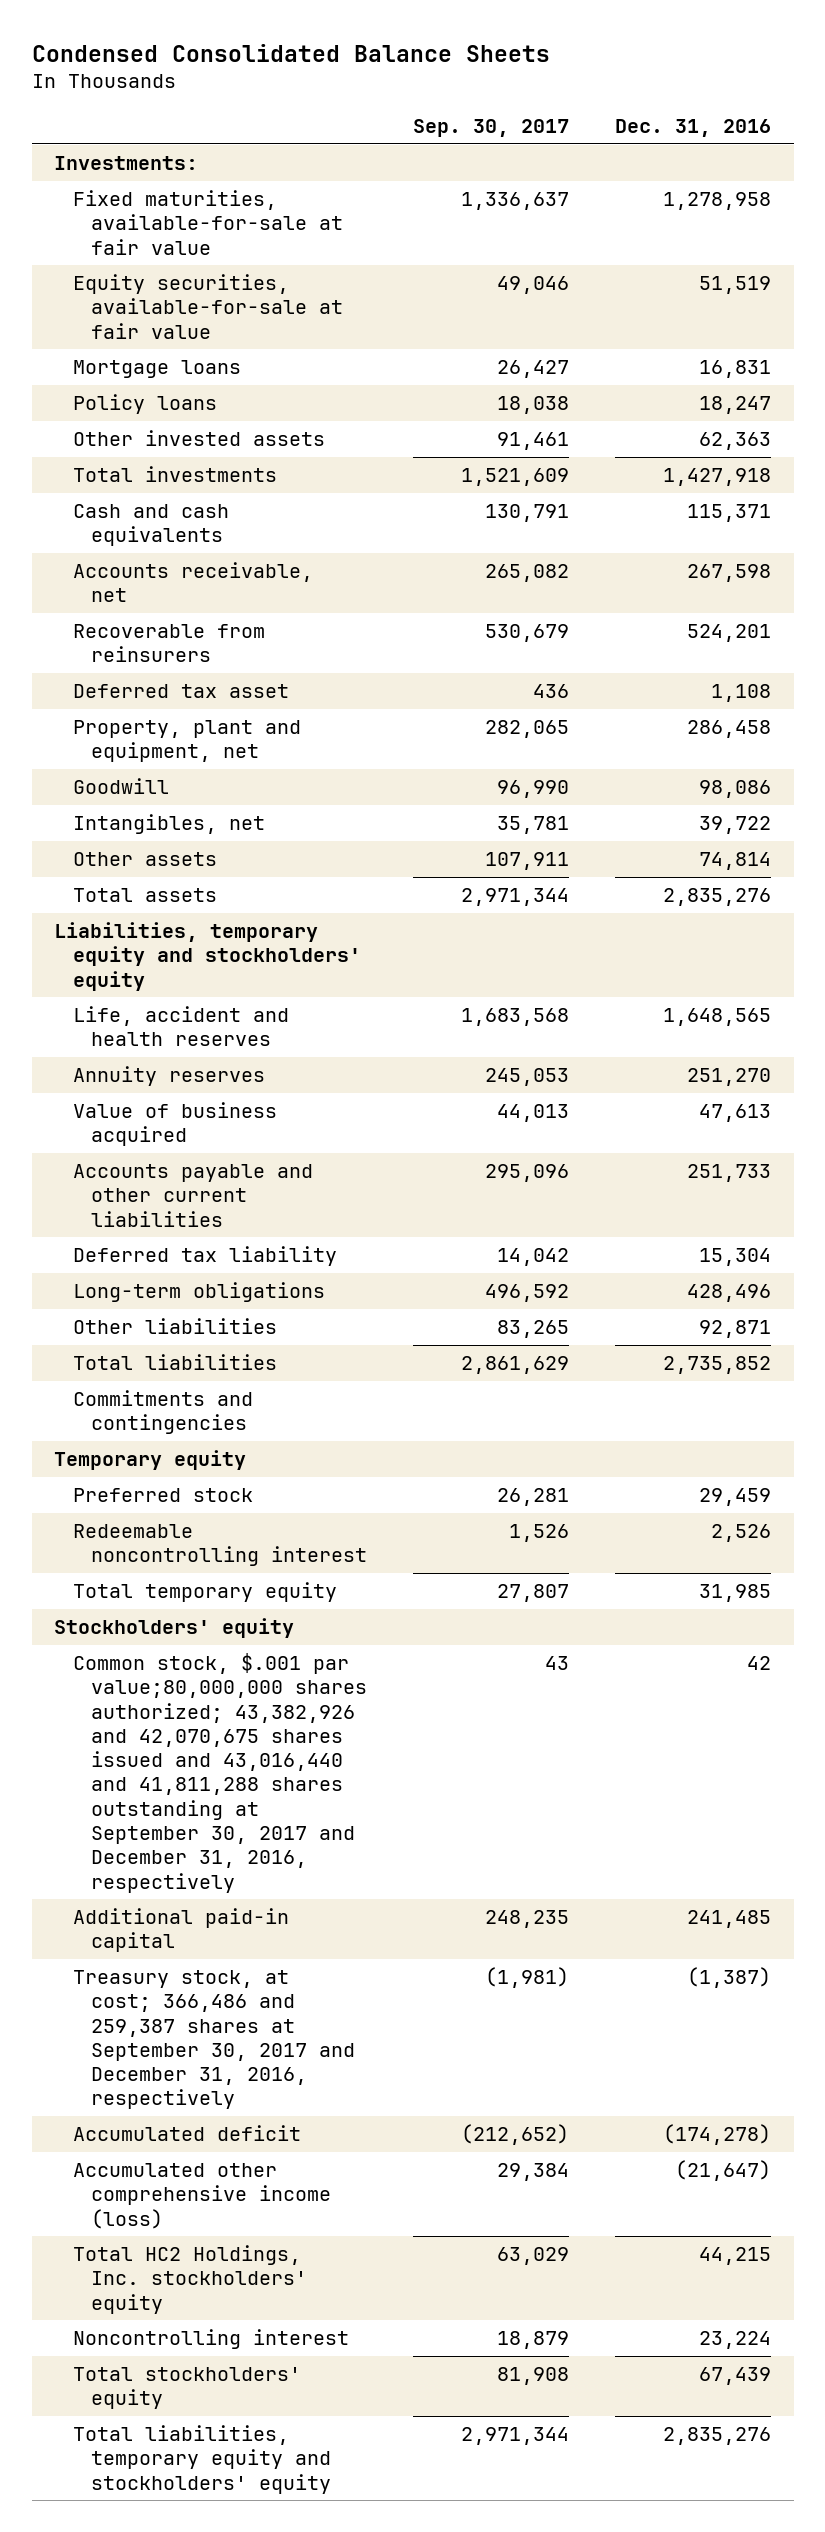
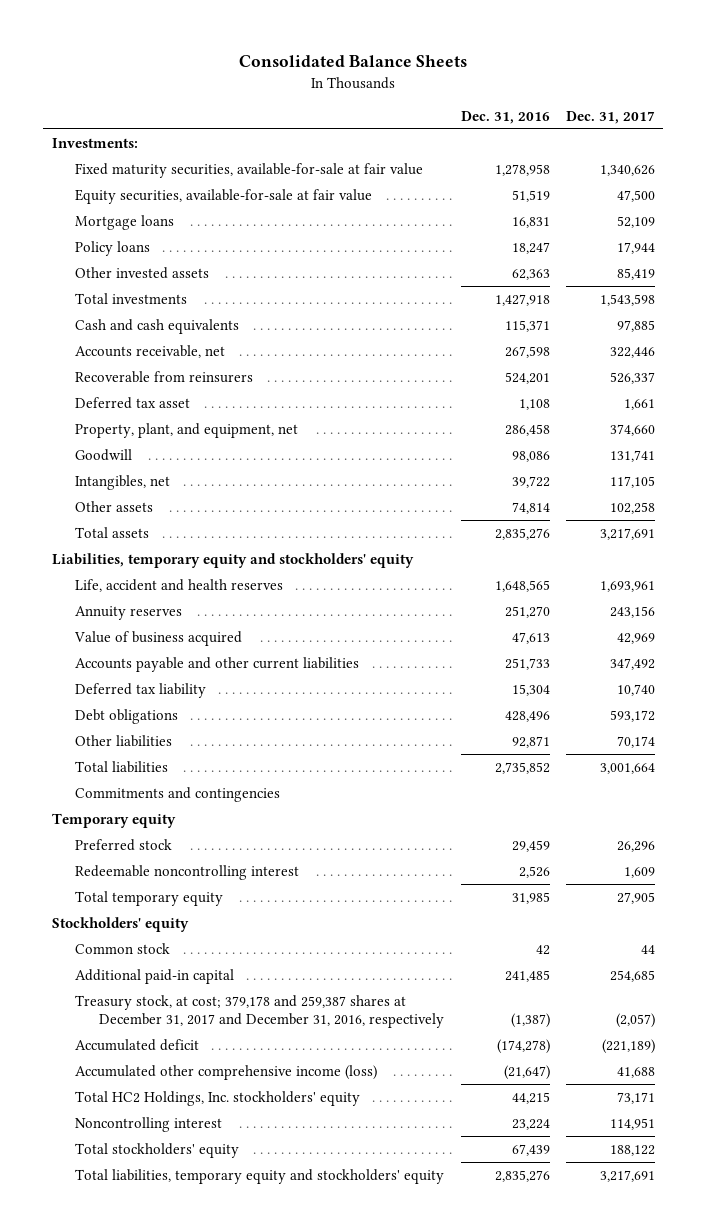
- Condensed Consolidated Balance Sheets
+ Consolidated Balance Sheets
- | Sep. 30, 2017 | Dec. 31, 2016
+ | Dec. 31, 2016 | Dec. 31, 2017
- Fixed maturities, available-for-sale at fair value | 1,336,637 | 1,278,958
+ Fixed maturity securities, available-for-sale at fair value | 1,278,958 | 1,340,626
- Property, plant and equipment, net | 282,065 | 286,458
+ Property, plant, and equipment, net | 286,458 | 374,660
- Long-term obligations | 496,592 | 428,496
+ Debt obligations | 428,496 | 593,172
- Common stock, $.001 par value;80,000,000 shares authorized; 43,382,926 and 42,070,675 shares issued and 43,016,440 and 41,811,288 shares outstanding at September 30, 2017 and December 31, 2016, respectively | 43 | 42
+ Common stock | 42 | 44
- Treasury stock, at cost; 366,486 and 259,387 shares at September 30, 2017 and December 31, 2016, respectively | (1,981) | (1,387)
+ Treasury stock, at cost; 379,178 and 259,387 shares at December 31, 2017 and December 31, 2016, respectively | (1,387) | (2,057)

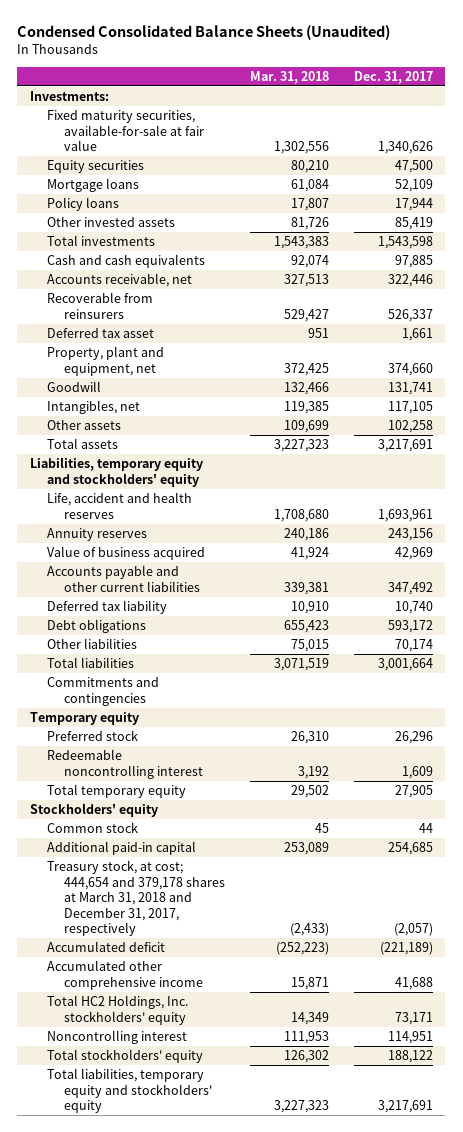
- Consolidated Balance Sheets
+ Condensed Consolidated Balance Sheets (Unaudited)
- | Dec. 31, 2016 | Dec. 31, 2017
+ | Mar. 31, 2018 | Dec. 31, 2017
- Equity securities, available-for-sale at fair value | 51,519 | 47,500
+ Equity securities | 80,210 | 47,500
- Property, plant, and equipment, net | 286,458 | 374,660
+ Property, plant and equipment, net | 372,425 | 374,660
- Treasury stock, at cost; 379,178 and 259,387 shares at December 31, 2017 and December 31, 2016, respectively | (1,387) | (2,057)
+ Treasury stock, at cost; 444,654 and 379,178 shares at March 31, 2018 and December 31, 2017, respectively | (2,433) | (2,057)
- Accumulated other comprehensive income (loss) | (21,647) | 41,688
+ Accumulated other comprehensive income | 15,871 | 41,688

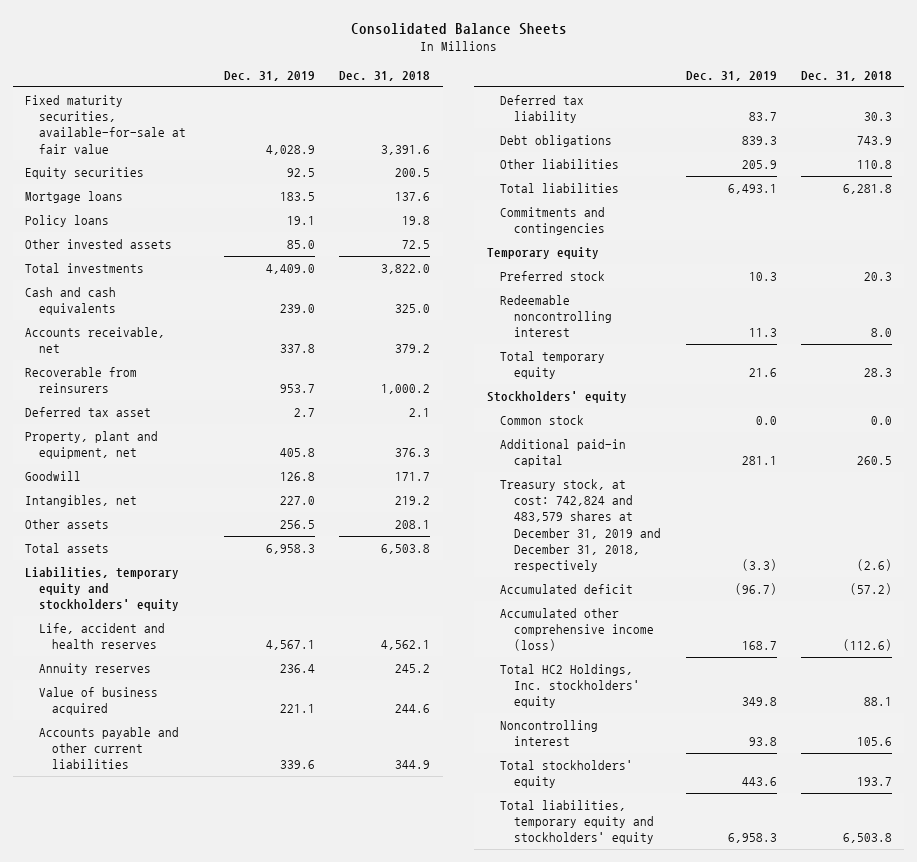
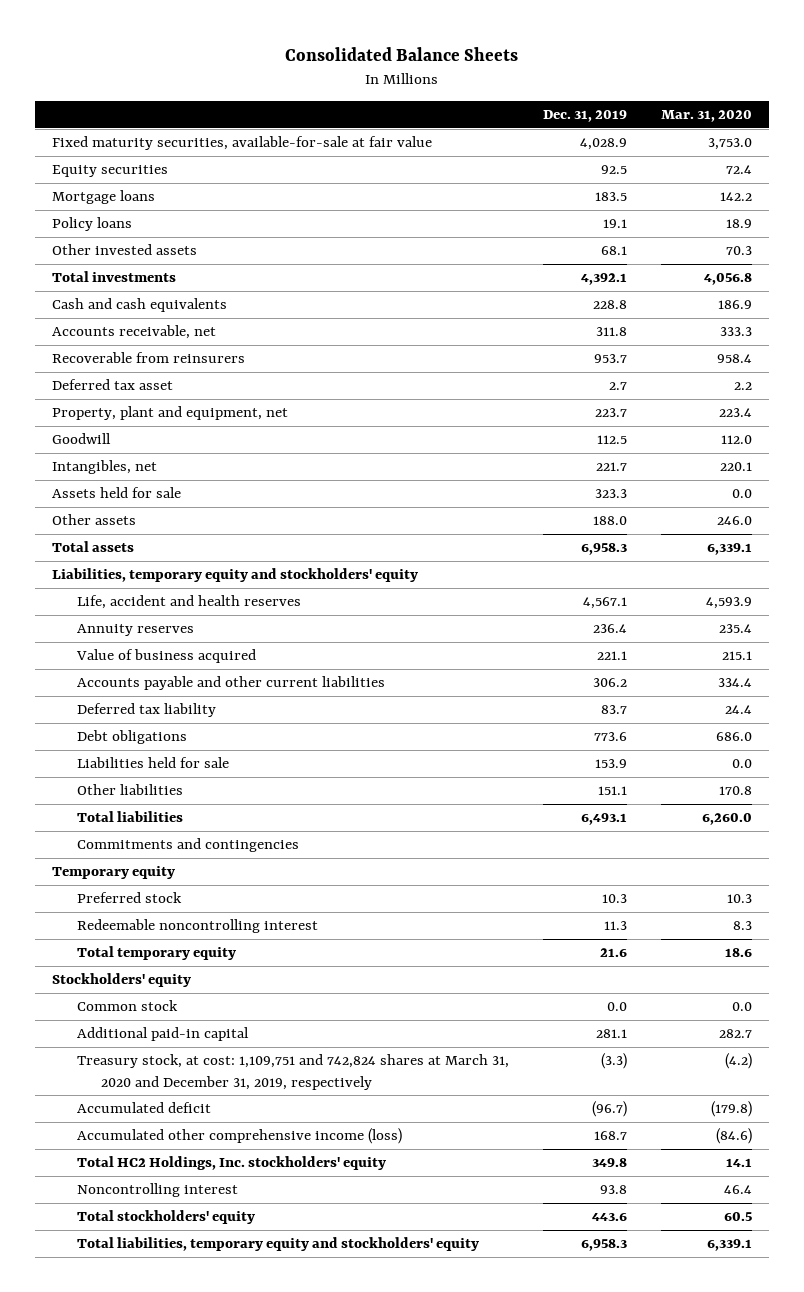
- | Dec. 31, 2019 | Dec. 31, 2018
+ | Dec. 31, 2019 | Mar. 31, 2020
- Other invested assets | 85.0 | 72.5
- Total investments | 4,409.0 | 3,822.0
- Cash and cash equivalents | 239.0 | 325.0
- Accounts receivable, net | 337.8 | 379.2
+ Other invested assets | 68.1 | 70.3
+ Total investments | 4,392.1 | 4,056.8
+ Cash and cash equivalents | 228.8 | 186.9
+ Accounts receivable, net | 311.8 | 333.3
- Property, plant and equipment, net | 405.8 | 376.3
- Goodwill | 126.8 | 171.7
- Intangibles, net | 227.0 | 219.2
- Other assets | 256.5 | 208.1
+ Property, plant and equipment, net | 223.7 | 223.4
+ Goodwill | 112.5 | 112.0
+ Intangibles, net | 221.7 | 220.1
+ Assets held for sale | 323.3 | 0.0
+ Other assets | 188.0 | 246.0
- Accounts payable and other current liabilities | 339.6 | 344.9
+ Accounts payable and other current liabilities | 306.2 | 334.4
- Debt obligations | 839.3 | 743.9
- Other liabilities | 205.9 | 110.8
+ Debt obligations | 773.6 | 686.0
+ Liabilities held for sale | 153.9 | 0.0
+ Other liabilities | 151.1 | 170.8
- Treasury stock, at cost: 742,824 and 483,579 shares at December 31, 2019 and December 31, 2018, respectively | (3.3) | (2.6)
+ Treasury stock, at cost: 1,109,751 and 742,824 shares at March 31, 2020 and December 31, 2019, respectively | (3.3) | (4.2)

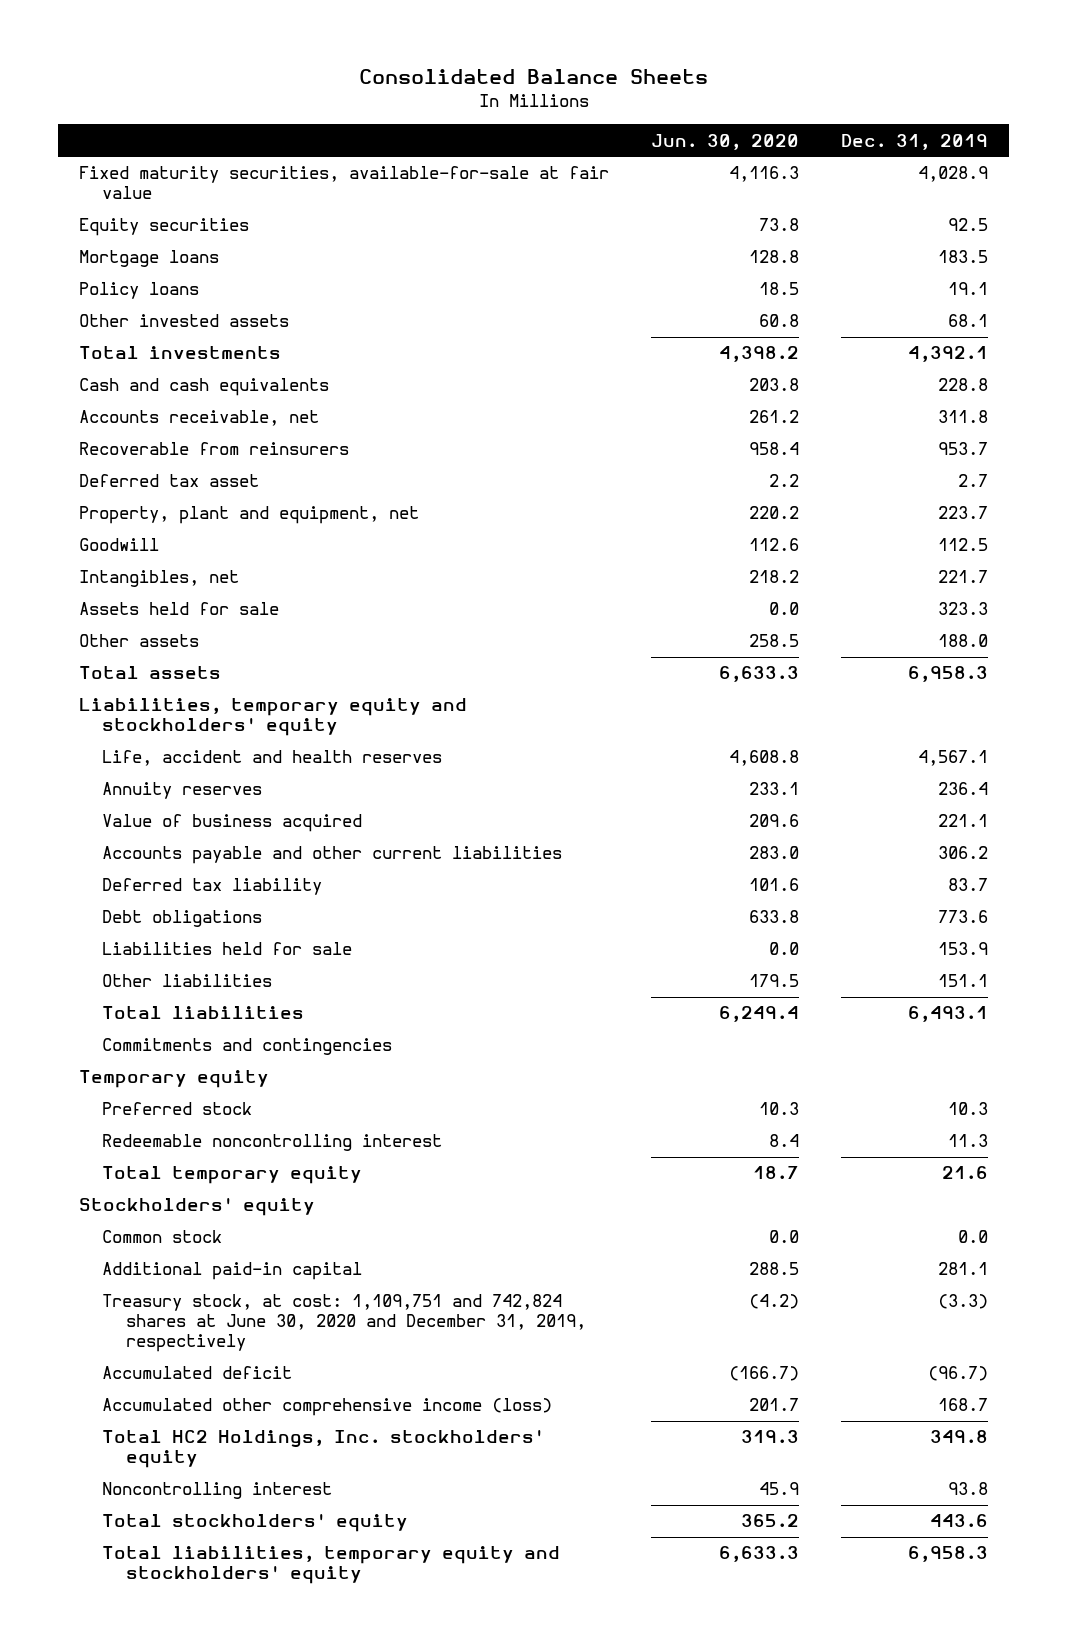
- | Dec. 31, 2019 | Mar. 31, 2020
+ | Jun. 30, 2020 | Dec. 31, 2019
- Treasury stock, at cost: 1,109,751 and 742,824 shares at March 31, 2020 and December 31, 2019, respectively | (3.3) | (4.2)
+ Treasury stock, at cost: 1,109,751 and 742,824 shares at June 30, 2020 and December 31, 2019, respectively | (4.2) | (3.3)

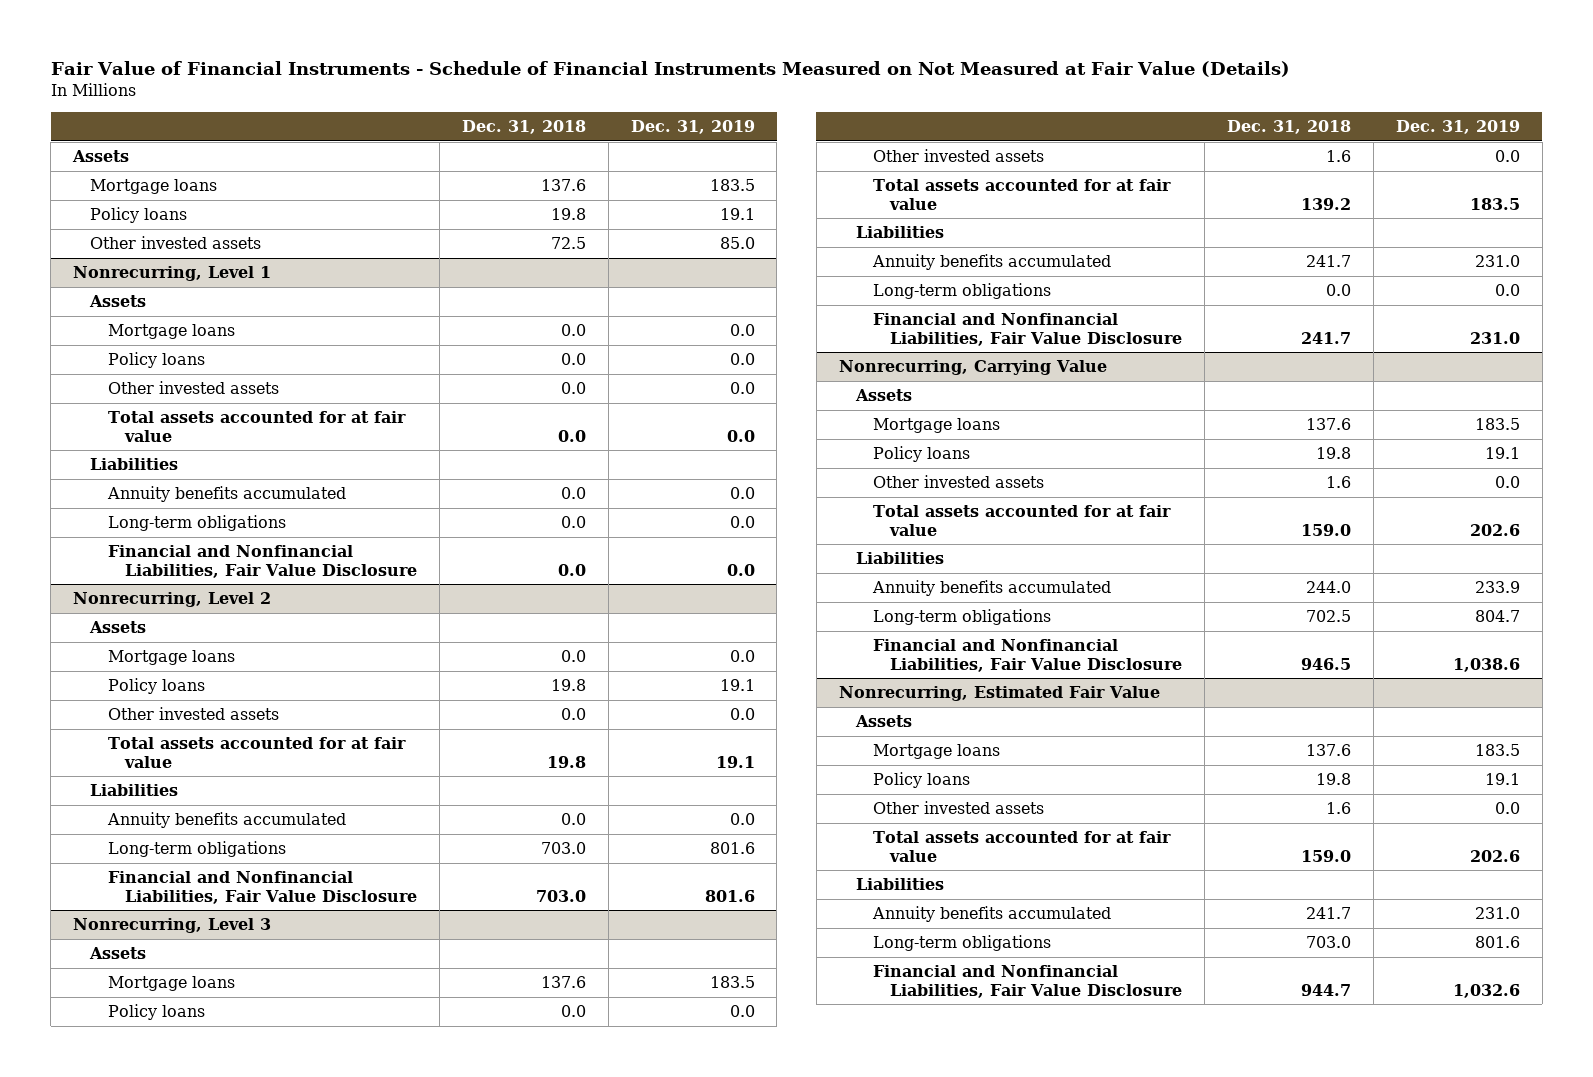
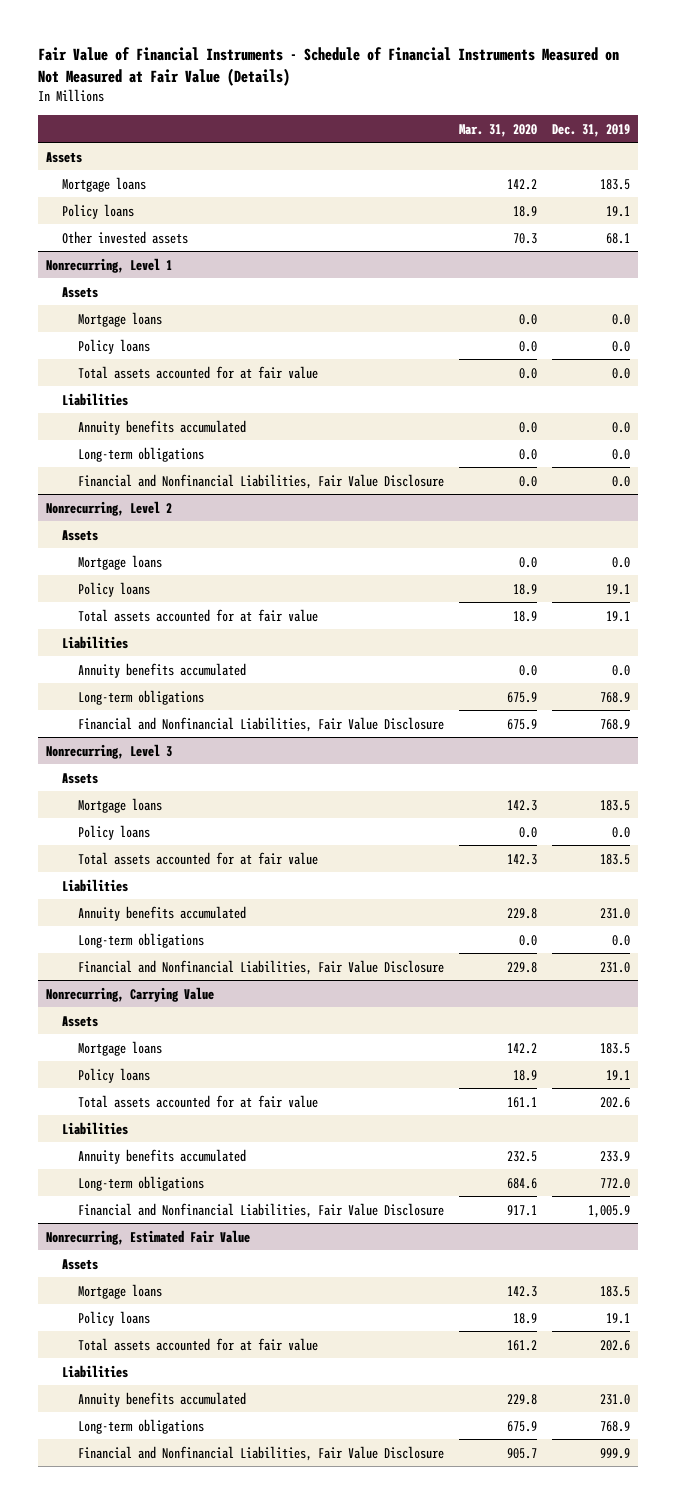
- | Dec. 31, 2018 | Dec. 31, 2019
+ | Mar. 31, 2020 | Dec. 31, 2019
- Other invested assets | 72.5 | 85.0
+ Other invested assets | 70.3 | 68.1
@ Nonrecurring, Level 1
- Other invested assets | 0.0 | 0.0
@ Nonrecurring, Level 2
- Other invested assets | 0.0 | 0.0
- Long-term obligations | 703.0 | 801.6
- Financial and Nonfinancial Liabilities, Fair Value Disclosure | 703.0 | 801.6
+ Long-term obligations | 675.9 | 768.9
+ Financial and Nonfinancial Liabilities, Fair Value Disclosure | 675.9 | 768.9
@ Nonrecurring, Level 3
- Other invested assets | 1.6 | 0.0
@ Nonrecurring, Carrying Value
- Other invested assets | 1.6 | 0.0
- Long-term obligations | 702.5 | 804.7
- Financial and Nonfinancial Liabilities, Fair Value Disclosure | 946.5 | 1,038.6
+ Long-term obligations | 684.6 | 772.0
+ Financial and Nonfinancial Liabilities, Fair Value Disclosure | 917.1 | 1,005.9
@ Nonrecurring, Estimated Fair Value
- Other invested assets | 1.6 | 0.0
- Long-term obligations | 703.0 | 801.6
- Financial and Nonfinancial Liabilities, Fair Value Disclosure | 944.7 | 1,032.6
+ Long-term obligations | 675.9 | 768.9
+ Financial and Nonfinancial Liabilities, Fair Value Disclosure | 905.7 | 999.9

